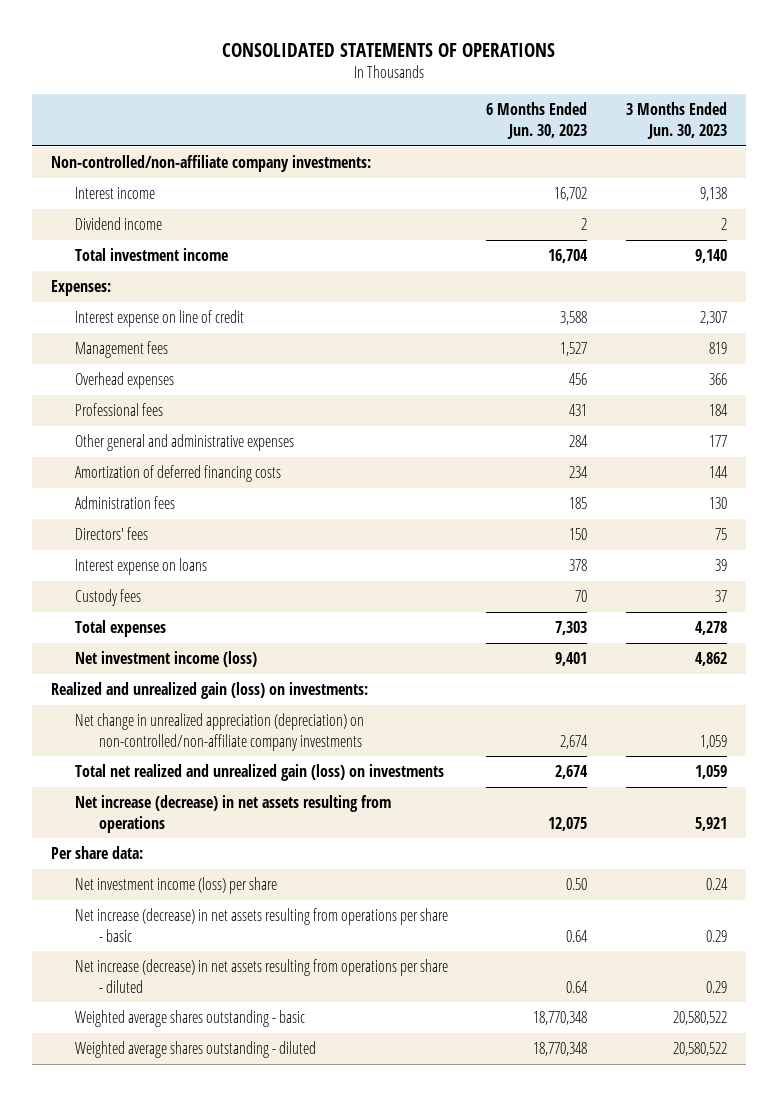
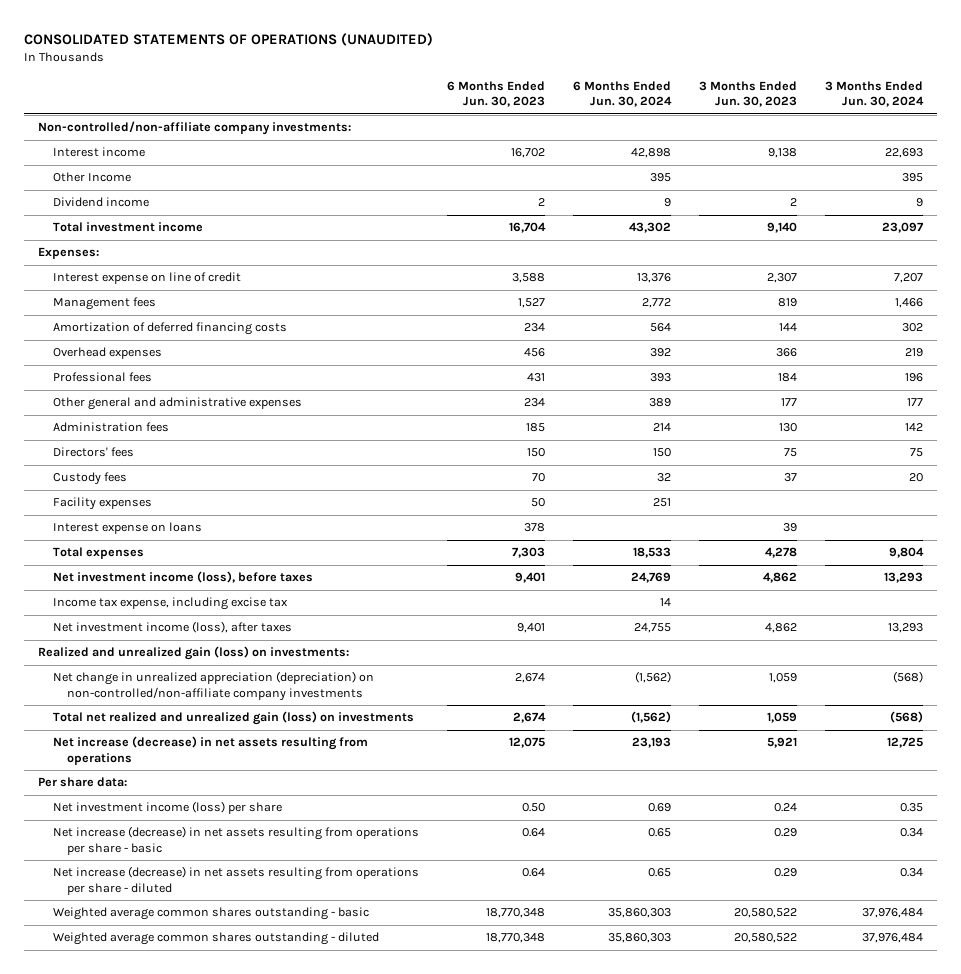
- CONSOLIDATED STATEMENTS OF OPERATIONS
+ CONSOLIDATED STATEMENTS OF OPERATIONS (UNAUDITED)
- | 6 Months Ended Jun. 30, 2023 | 3 Months Ended Jun. 30, 2023
+ | 6 Months Ended Jun. 30, 2023 | 6 Months Ended Jun. 30, 2024 | 3 Months Ended Jun. 30, 2023 | 3 Months Ended Jun. 30, 2024
+ Other Income | | 395 | | 395
moved up: Amortization of deferred financing costs | 234 | 564 | 144 | 302
- Other general and administrative expenses | 284 | 177
+ Other general and administrative expenses | 234 | 389 | 177 | 177
+ Facility expenses | 50 | 251 | |
moved down: Interest expense on loans | 378 | | 39 |
- Net investment income (loss) | 9,401 | 4,862
+ Net investment income (loss), before taxes | 9,401 | 24,769 | 4,862 | 13,293
+ Income tax expense, including excise tax | | 14 | |
+ Net investment income (loss), after taxes | 9,401 | 24,755 | 4,862 | 13,293
- Weighted average shares outstanding - basic | 18,770,348 | 20,580,522
- Weighted average shares outstanding - diluted | 18,770,348 | 20,580,522
+ Weighted average common shares outstanding - basic | 18,770,348 | 35,860,303 | 20,580,522 | 37,976,484
+ Weighted average common shares outstanding - diluted | 18,770,348 | 35,860,303 | 20,580,522 | 37,976,484

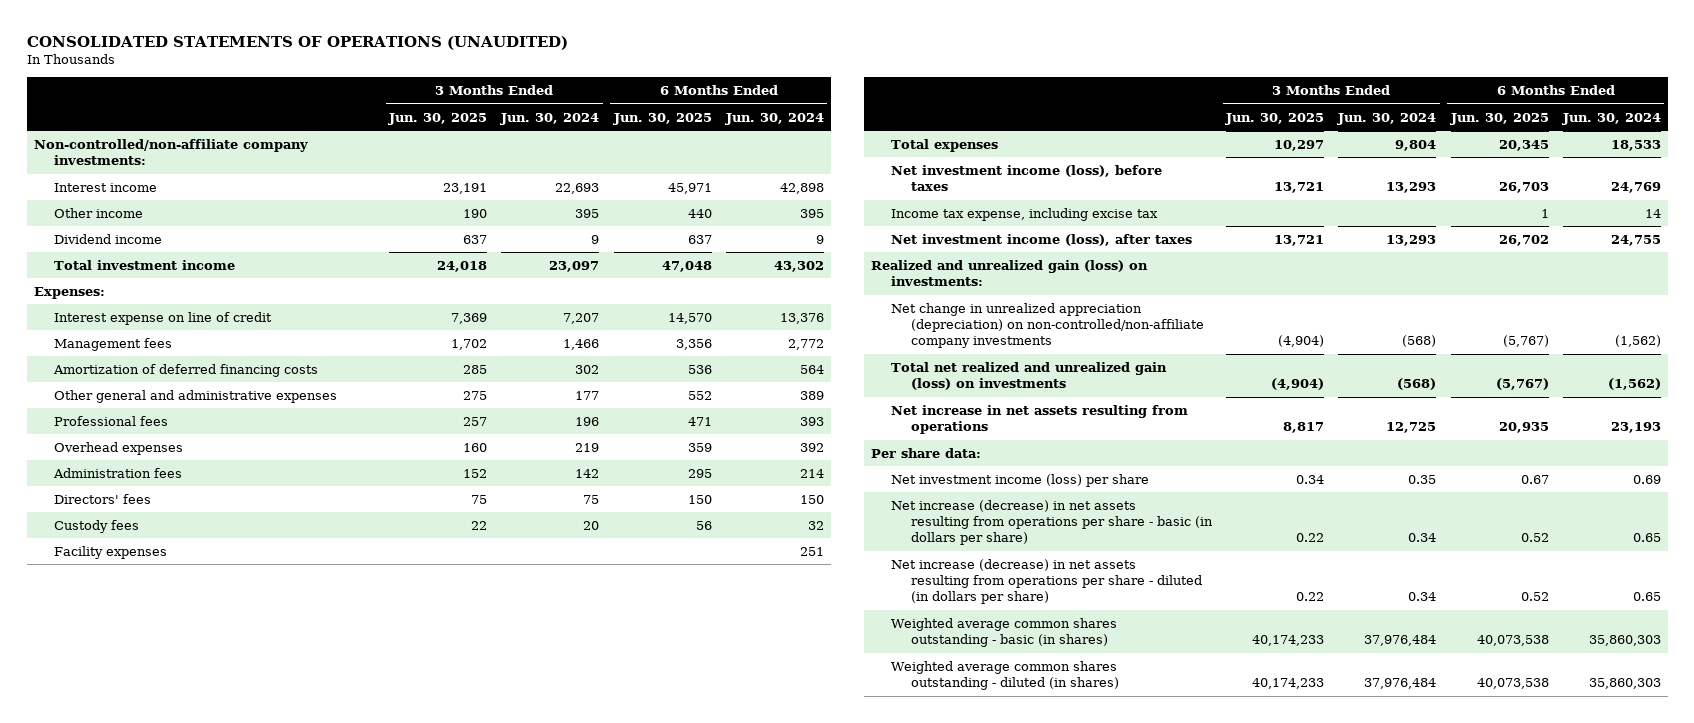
- | 6 Months Ended Jun. 30, 2023 | 6 Months Ended Jun. 30, 2024 | 3 Months Ended Jun. 30, 2023 | 3 Months Ended Jun. 30, 2024
+ | 3 Months Ended Jun. 30, 2025 | 3 Months Ended Jun. 30, 2024 | 6 Months Ended Jun. 30, 2025 | 6 Months Ended Jun. 30, 2024
- Other Income | | 395 | | 395
+ Other income | 190 | 395 | 440 | 395
moved down: Professional fees | 257 | 196 | 471 | 393
moved down: Overhead expenses | 160 | 219 | 359 | 392
- Interest expense on loans | 378 | | 39 |
- Net increase (decrease) in net assets resulting from operations | 12,075 | 23,193 | 5,921 | 12,725
+ Net increase in net assets resulting from operations | 8,817 | 12,725 | 20,935 | 23,193
- Net increase (decrease) in net assets resulting from operations per share - basic | 0.64 | 0.65 | 0.29 | 0.34
- Net increase (decrease) in net assets resulting from operations per share - diluted | 0.64 | 0.65 | 0.29 | 0.34
- Weighted average common shares outstanding - basic | 18,770,348 | 35,860,303 | 20,580,522 | 37,976,484
- Weighted average common shares outstanding - diluted | 18,770,348 | 35,860,303 | 20,580,522 | 37,976,484
+ Net increase (decrease) in net assets resulting from operations per share - basic (in dollars per share) | 0.22 | 0.34 | 0.52 | 0.65
+ Net increase (decrease) in net assets resulting from operations per share - diluted (in dollars per share) | 0.22 | 0.34 | 0.52 | 0.65
+ Weighted average common shares outstanding - basic (in shares) | 40,174,233 | 37,976,484 | 40,073,538 | 35,860,303
+ Weighted average common shares outstanding - diluted (in shares) | 40,174,233 | 37,976,484 | 40,073,538 | 35,860,303

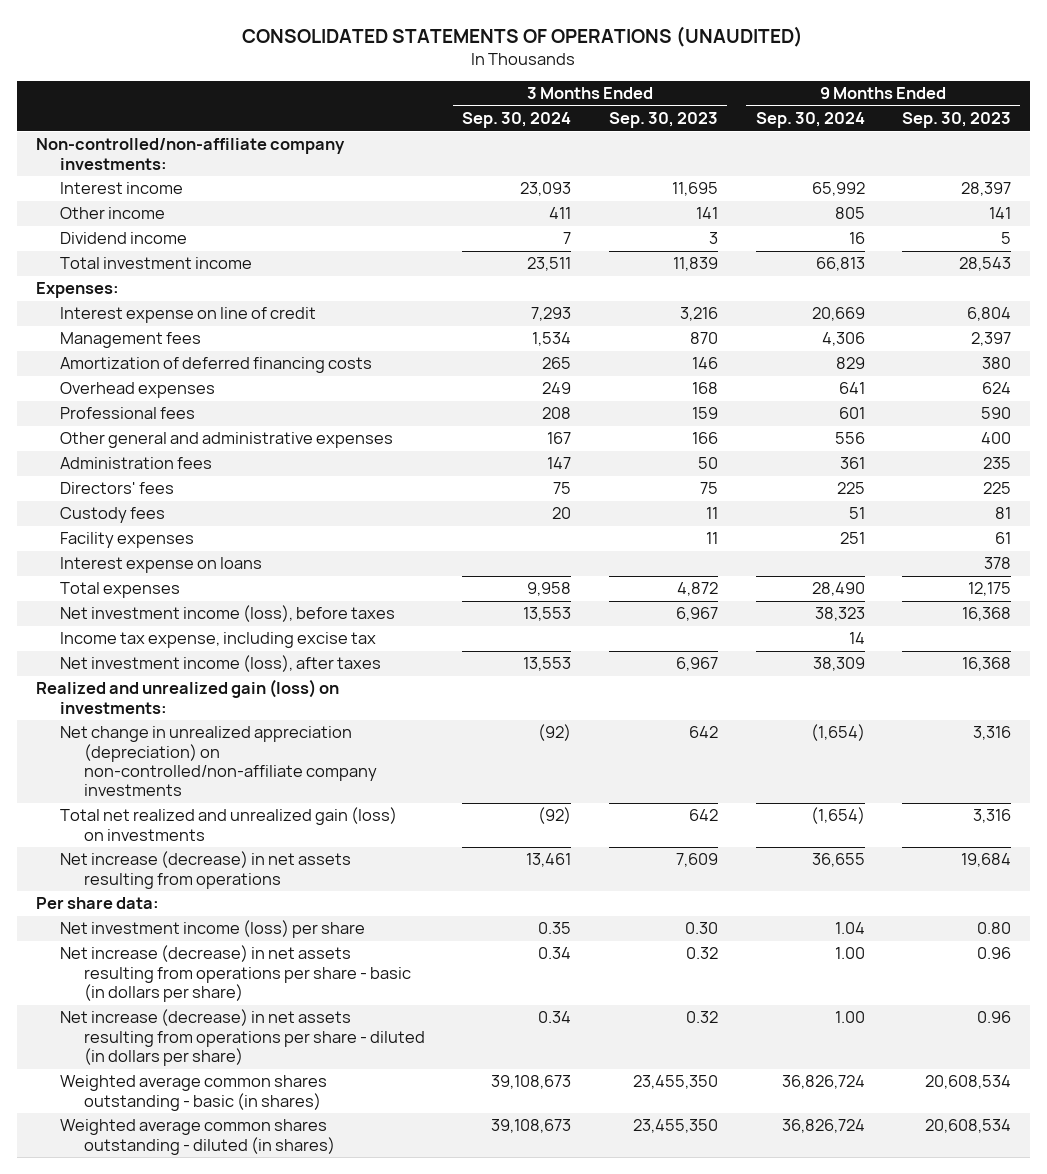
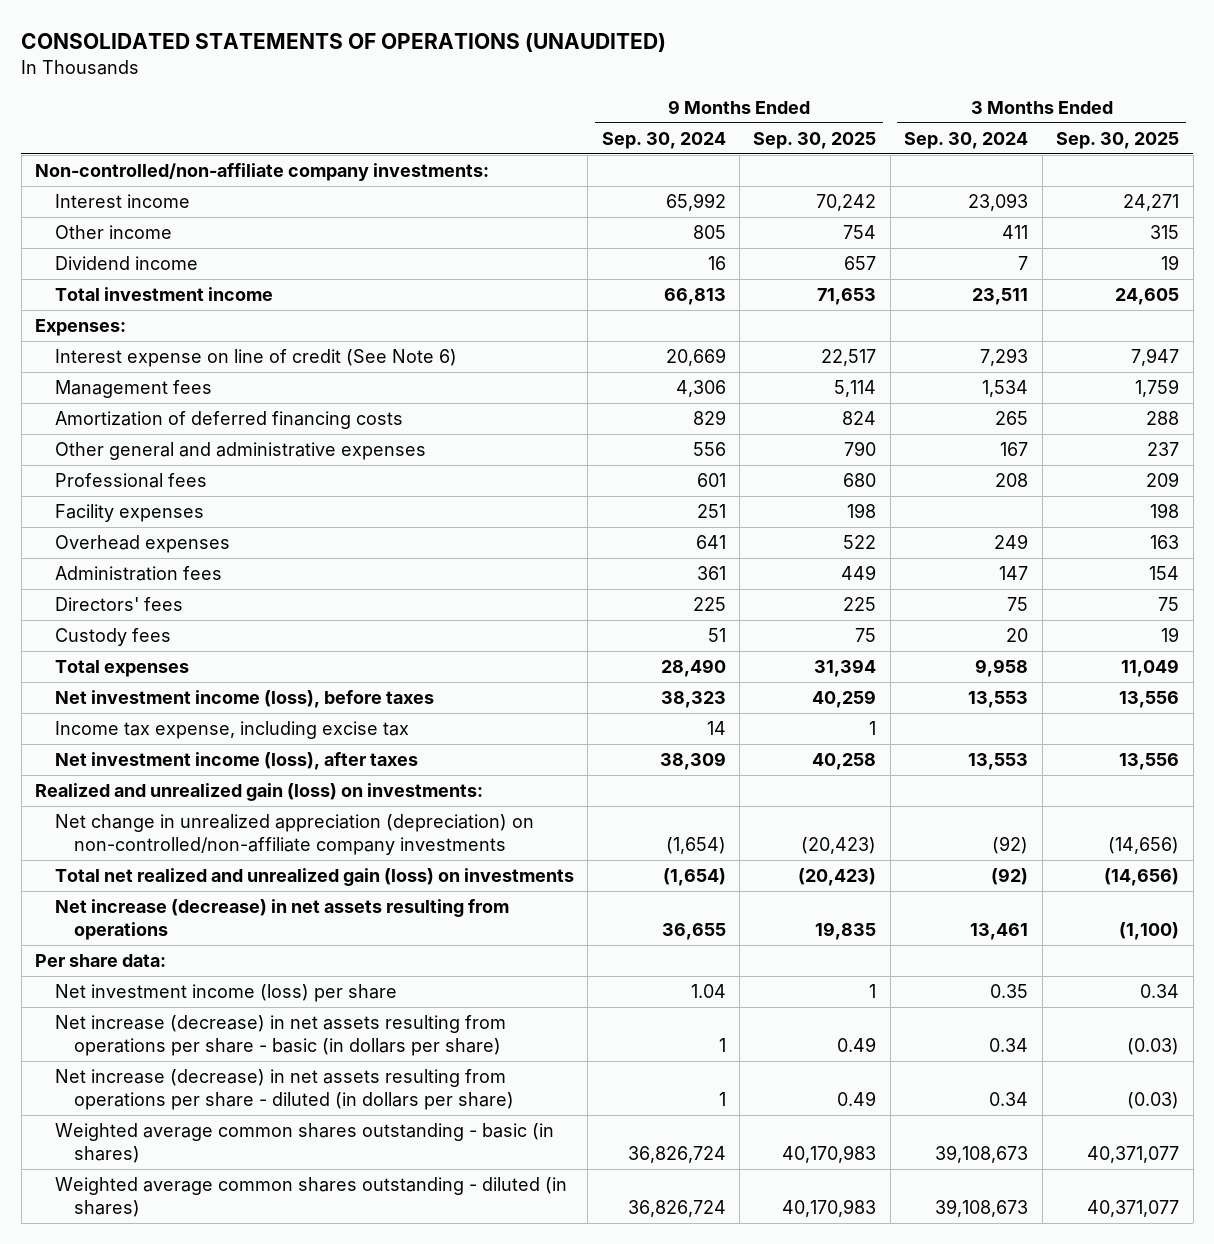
- | 3 Months Ended Sep. 30, 2024 | 3 Months Ended Sep. 30, 2023 | 9 Months Ended Sep. 30, 2024 | 9 Months Ended Sep. 30, 2023
+ | 9 Months Ended Sep. 30, 2024 | 9 Months Ended Sep. 30, 2025 | 3 Months Ended Sep. 30, 2024 | 3 Months Ended Sep. 30, 2025
- Interest expense on line of credit | 7,293 | 3,216 | 20,669 | 6,804
+ Interest expense on line of credit (See Note 6) | 20,669 | 22,517 | 7,293 | 7,947
moved down: Professional fees | 601 | 680 | 208 | 209
moved up: Facility expenses | 251 | 198 | | 198
moved down: Overhead expenses | 641 | 522 | 249 | 163
- Interest expense on loans | | | | 378
- Net increase (decrease) in net assets resulting from operations per share - basic (in dollars per share) | 0.34 | 0.32 | 1.00 | 0.96
- Net increase (decrease) in net assets resulting from operations per share - diluted (in dollars per share) | 0.34 | 0.32 | 1.00 | 0.96
+ Net increase (decrease) in net assets resulting from operations per share - basic (in dollars per share) | 1 | 0.49 | 0.34 | (0.03)
+ Net increase (decrease) in net assets resulting from operations per share - diluted (in dollars per share) | 1 | 0.49 | 0.34 | (0.03)

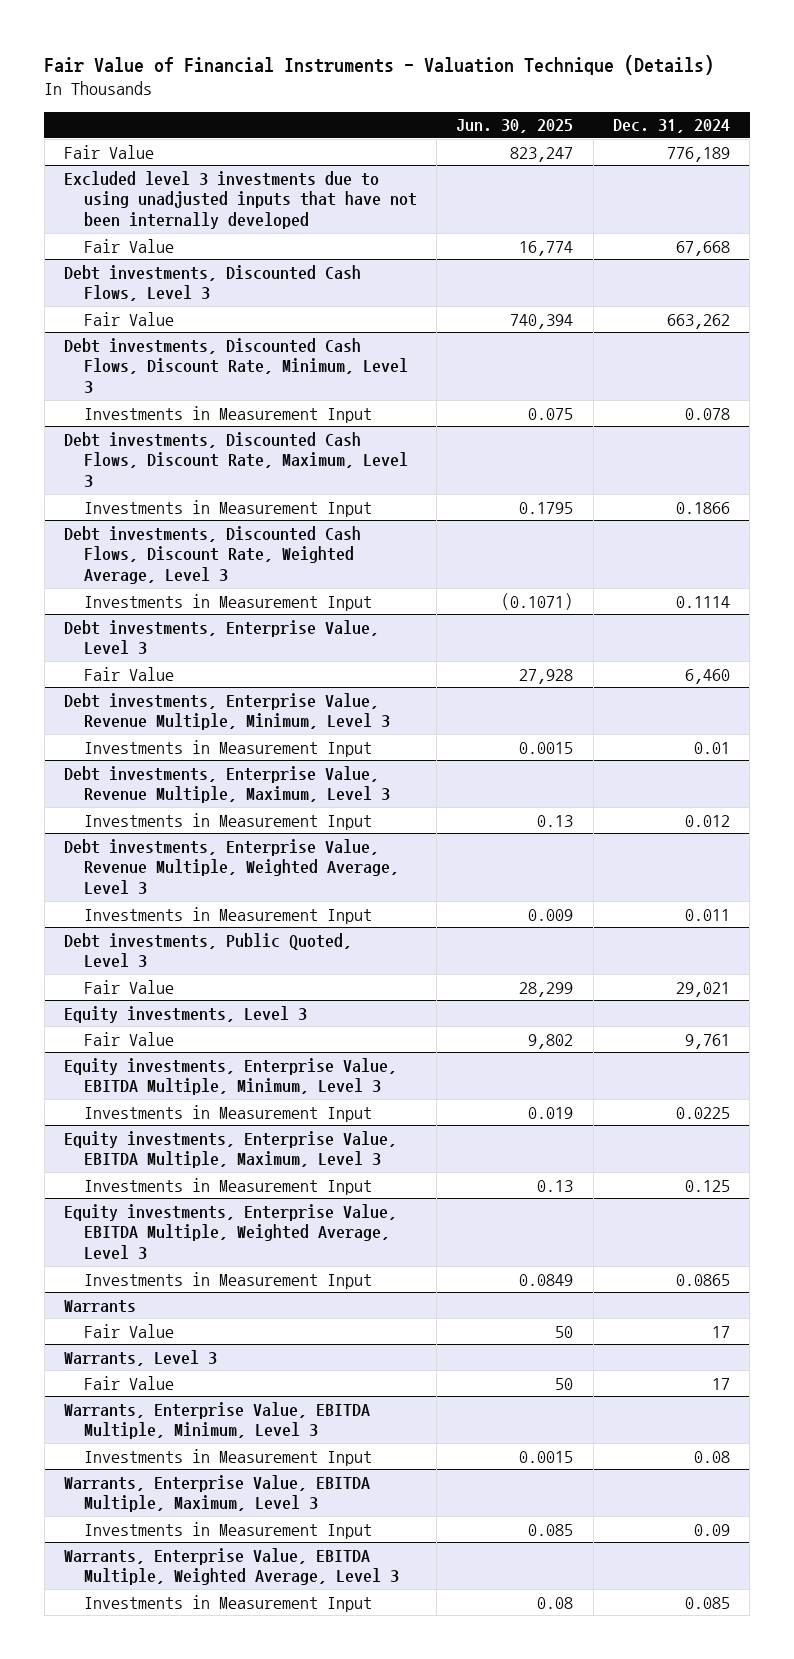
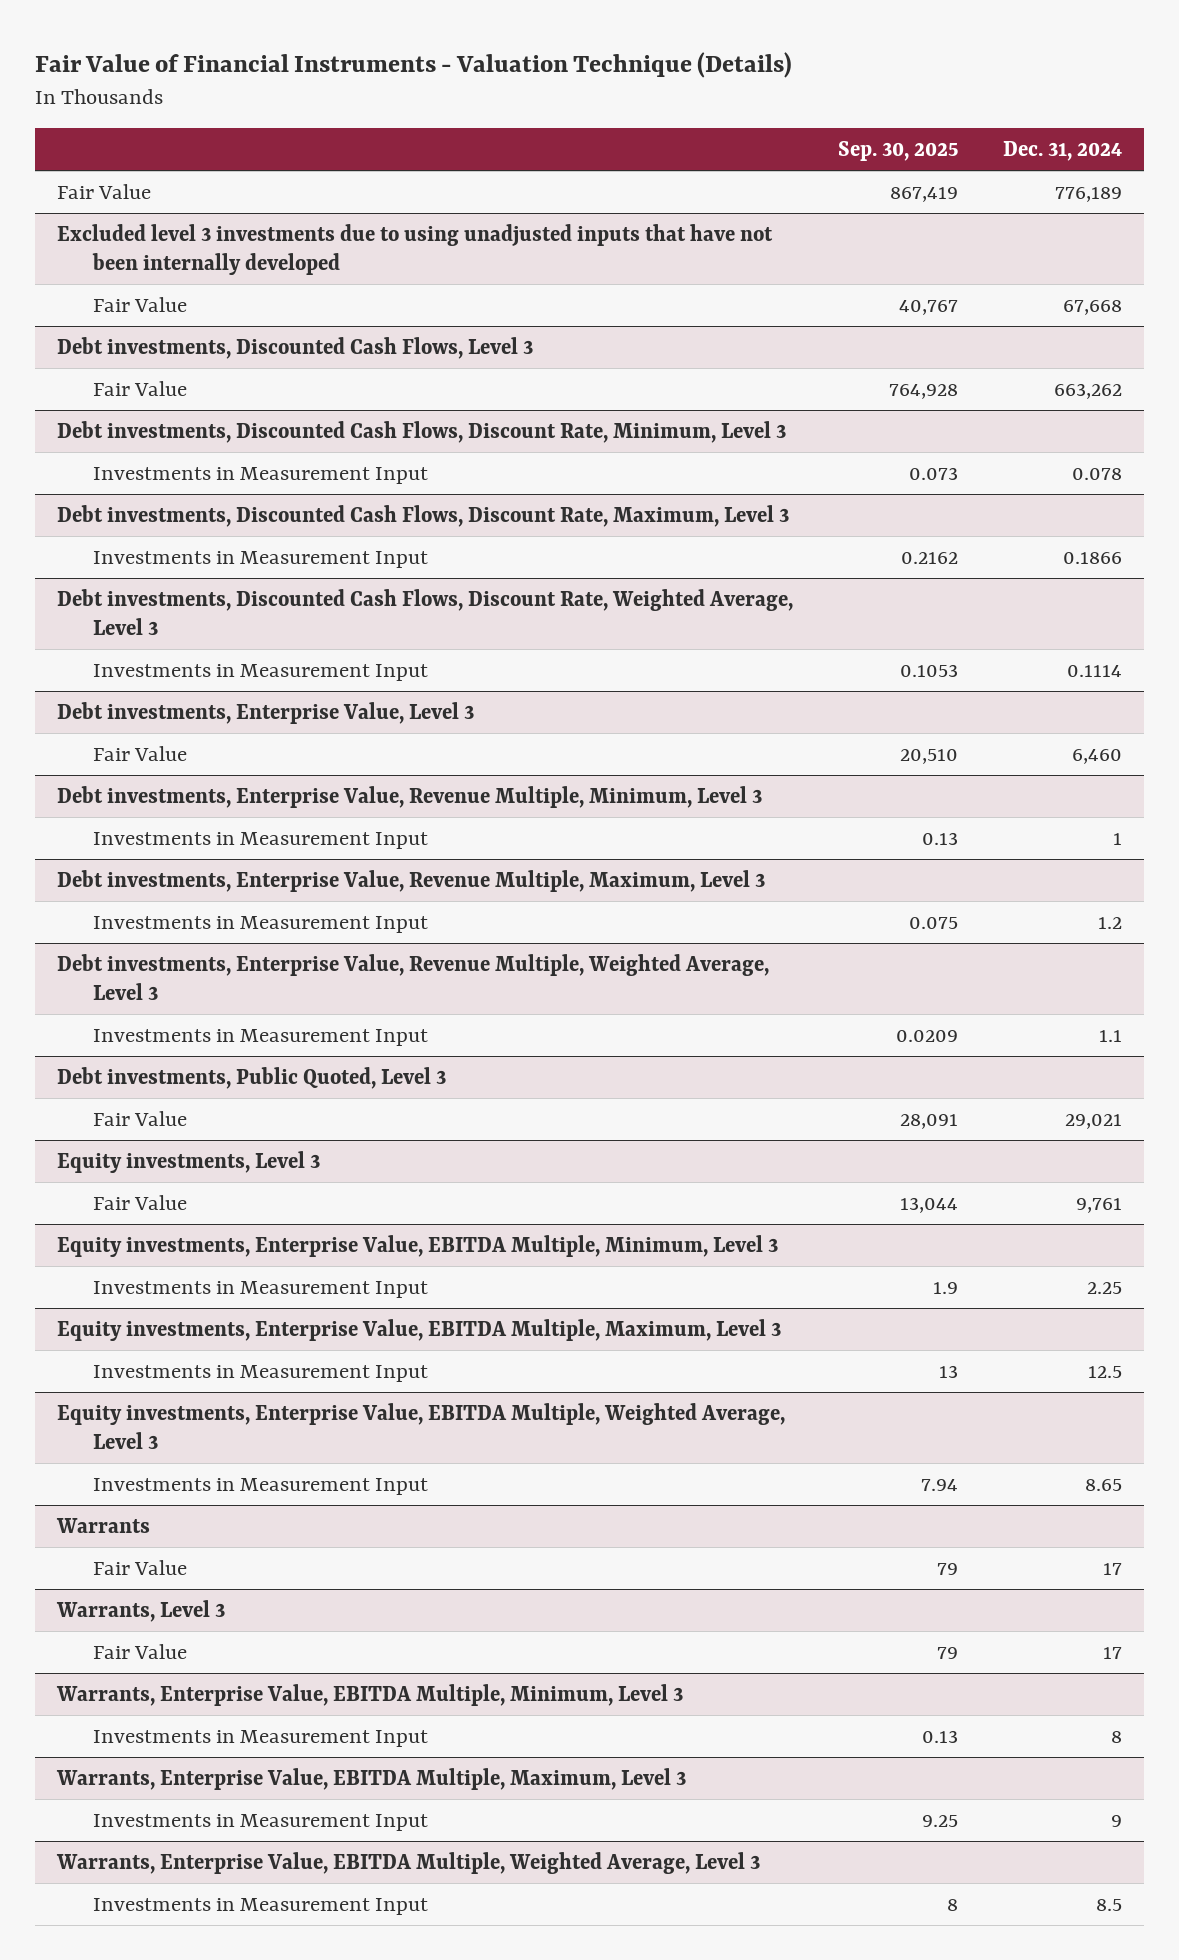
- | Jun. 30, 2025 | Dec. 31, 2024
+ | Sep. 30, 2025 | Dec. 31, 2024
@ Debt investments, Enterprise Value, Revenue Multiple, Minimum, Level 3
- Investments in Measurement Input | 0.0015 | 0.01
+ Investments in Measurement Input | 0.13 | 1
@ Debt investments, Enterprise Value, Revenue Multiple, Maximum, Level 3
- Investments in Measurement Input | 0.13 | 0.012
+ Investments in Measurement Input | 0.075 | 1.2
@ Debt investments, Enterprise Value, Revenue Multiple, Weighted Average, Level 3
- Investments in Measurement Input | 0.009 | 0.011
+ Investments in Measurement Input | 0.0209 | 1.1
@ Equity investments, Enterprise Value, EBITDA Multiple, Minimum, Level 3
- Investments in Measurement Input | 0.019 | 0.0225
+ Investments in Measurement Input | 1.9 | 2.25
@ Equity investments, Enterprise Value, EBITDA Multiple, Maximum, Level 3
- Investments in Measurement Input | 0.13 | 0.125
+ Investments in Measurement Input | 13 | 12.5
@ Equity investments, Enterprise Value, EBITDA Multiple, Weighted Average, Level 3
- Investments in Measurement Input | 0.0849 | 0.0865
+ Investments in Measurement Input | 7.94 | 8.65
@ Warrants, Enterprise Value, EBITDA Multiple, Minimum, Level 3
- Investments in Measurement Input | 0.0015 | 0.08
+ Investments in Measurement Input | 0.13 | 8
@ Warrants, Enterprise Value, EBITDA Multiple, Maximum, Level 3
- Investments in Measurement Input | 0.085 | 0.09
+ Investments in Measurement Input | 9.25 | 9
@ Warrants, Enterprise Value, EBITDA Multiple, Weighted Average, Level 3
- Investments in Measurement Input | 0.08 | 0.085
+ Investments in Measurement Input | 8 | 8.5

